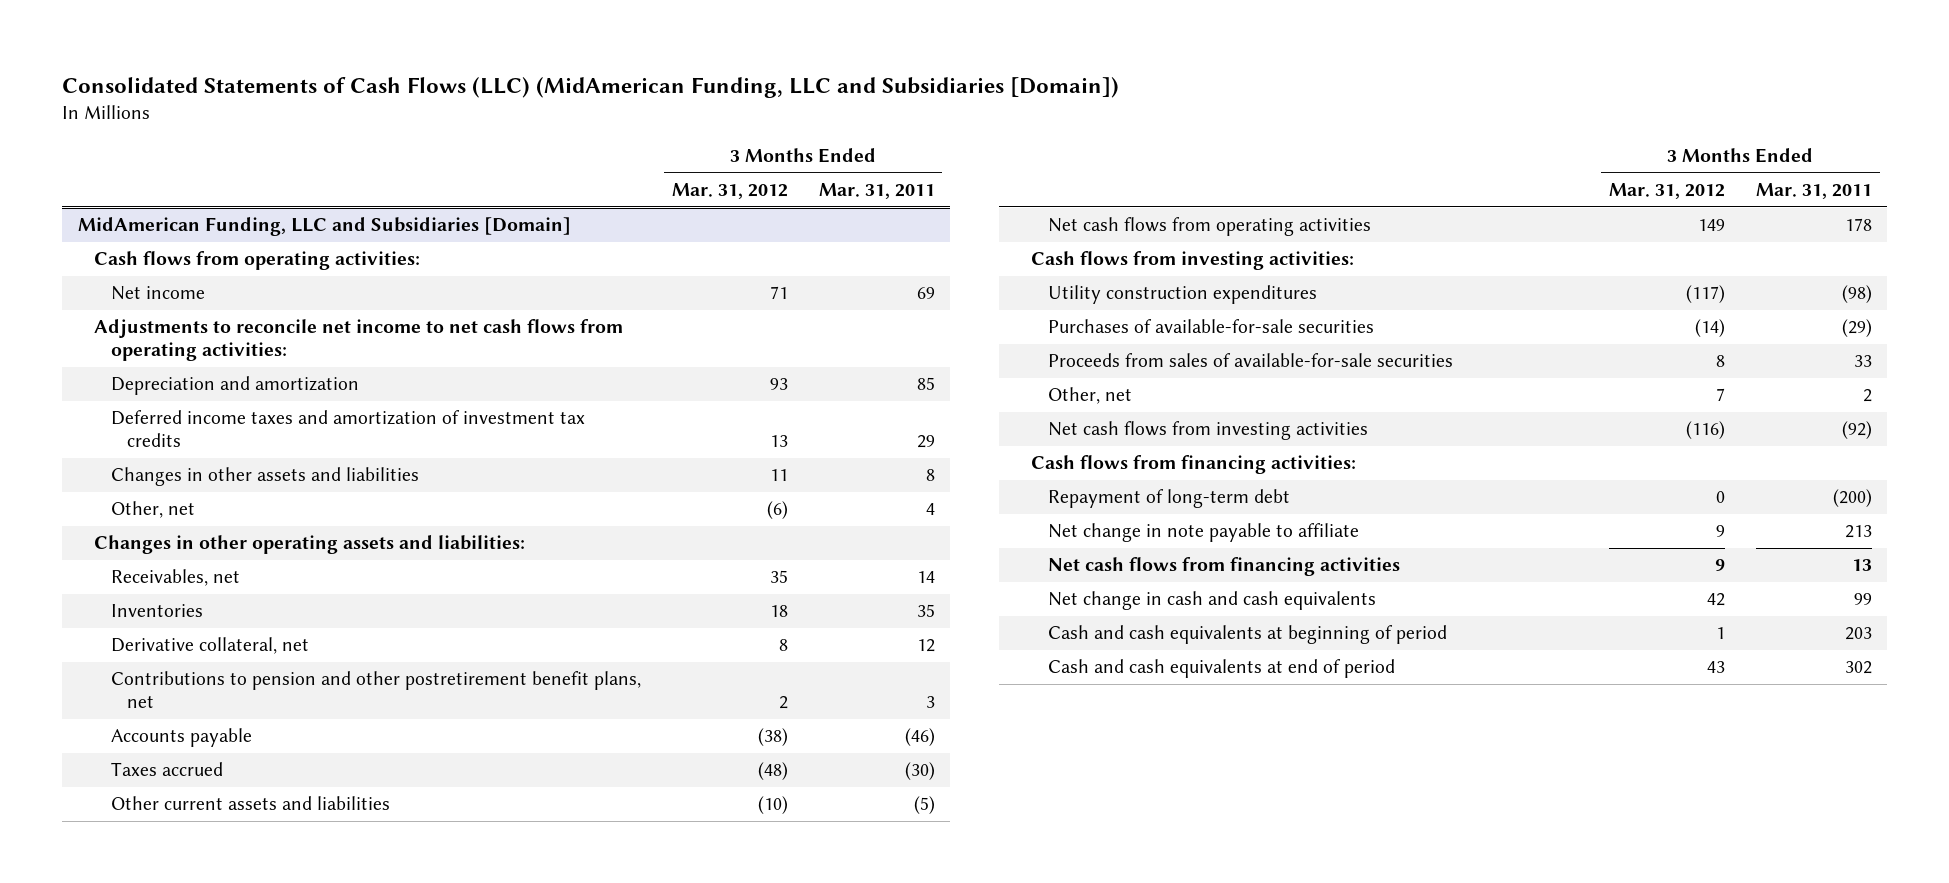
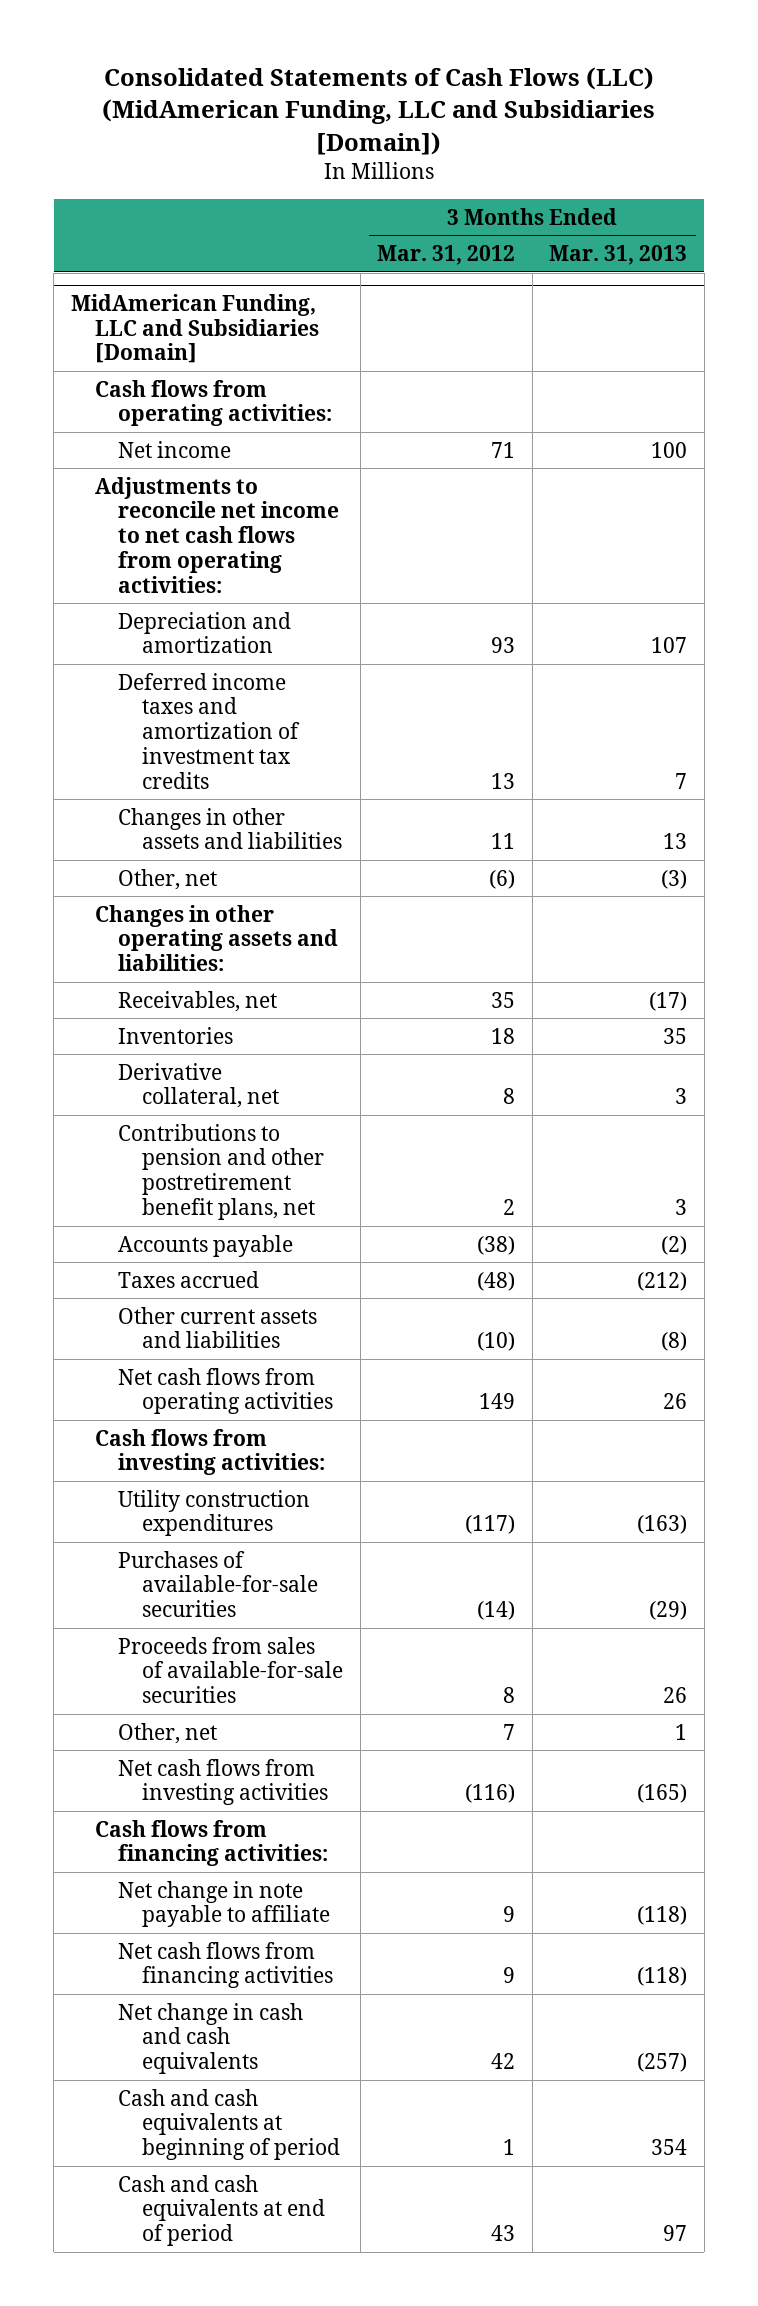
- | 3 Months Ended Mar. 31, 2012 | 3 Months Ended Mar. 31, 2011
+ | 3 Months Ended Mar. 31, 2012 | 3 Months Ended Mar. 31, 2013
@ MidAmerican Funding, LLC and Subsidiaries [Domain]
- Repayment of long-term debt | 0 | (200)

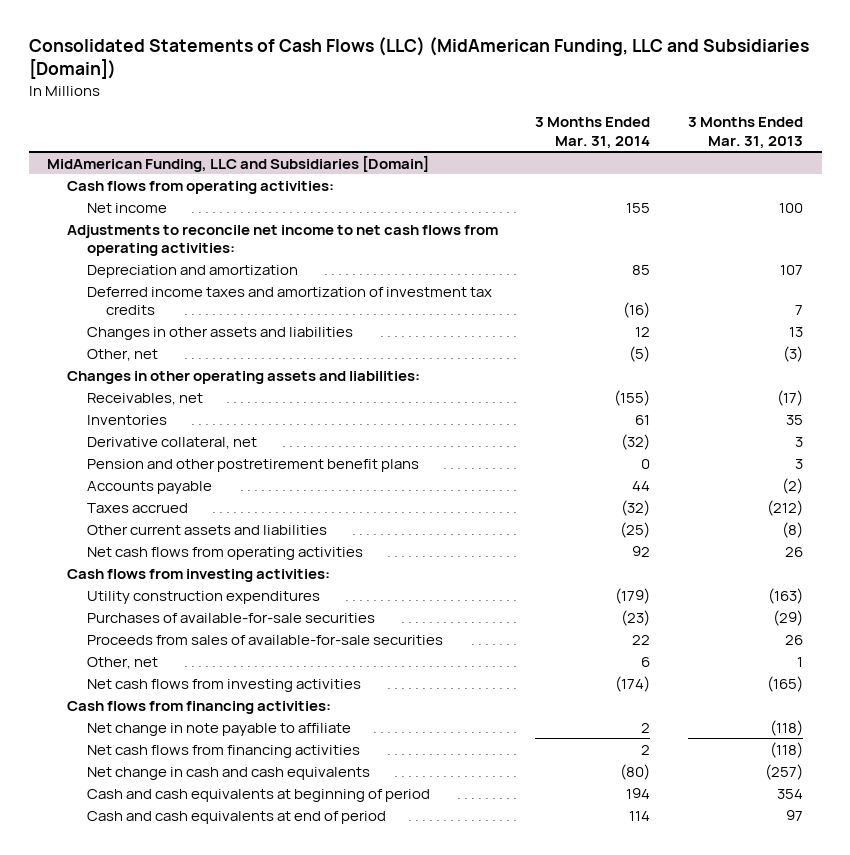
- | 3 Months Ended Mar. 31, 2012 | 3 Months Ended Mar. 31, 2013
+ | 3 Months Ended Mar. 31, 2014 | 3 Months Ended Mar. 31, 2013
@ MidAmerican Funding, LLC and Subsidiaries [Domain]
- Contributions to pension and other postretirement benefit plans, net | 2 | 3
+ Pension and other postretirement benefit plans | 0 | 3

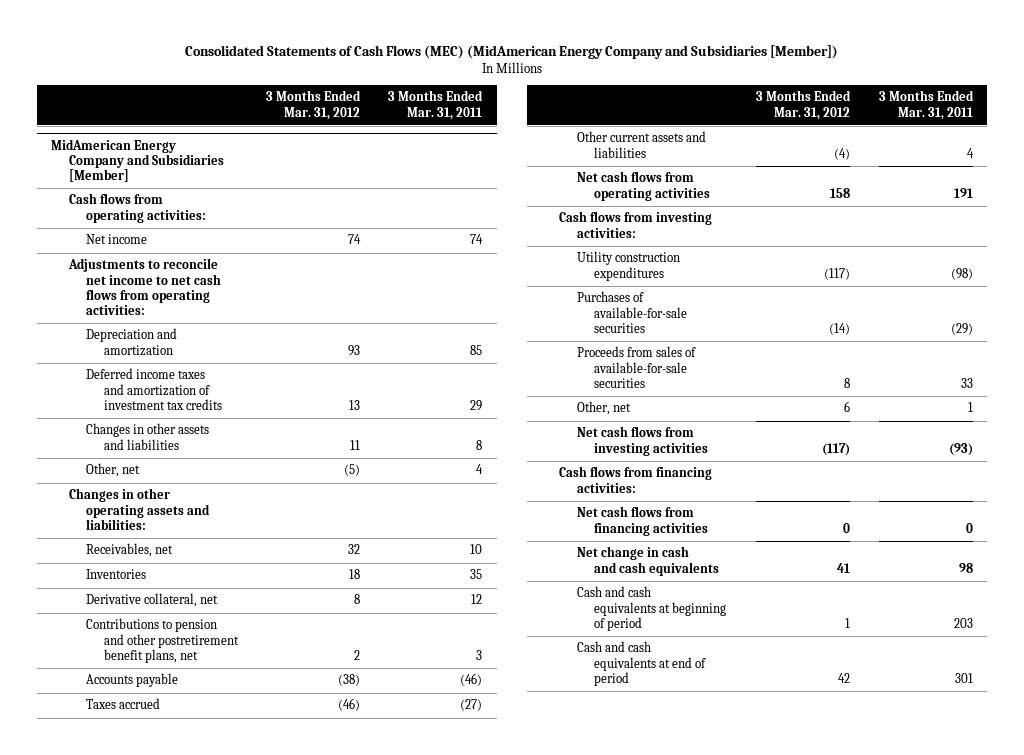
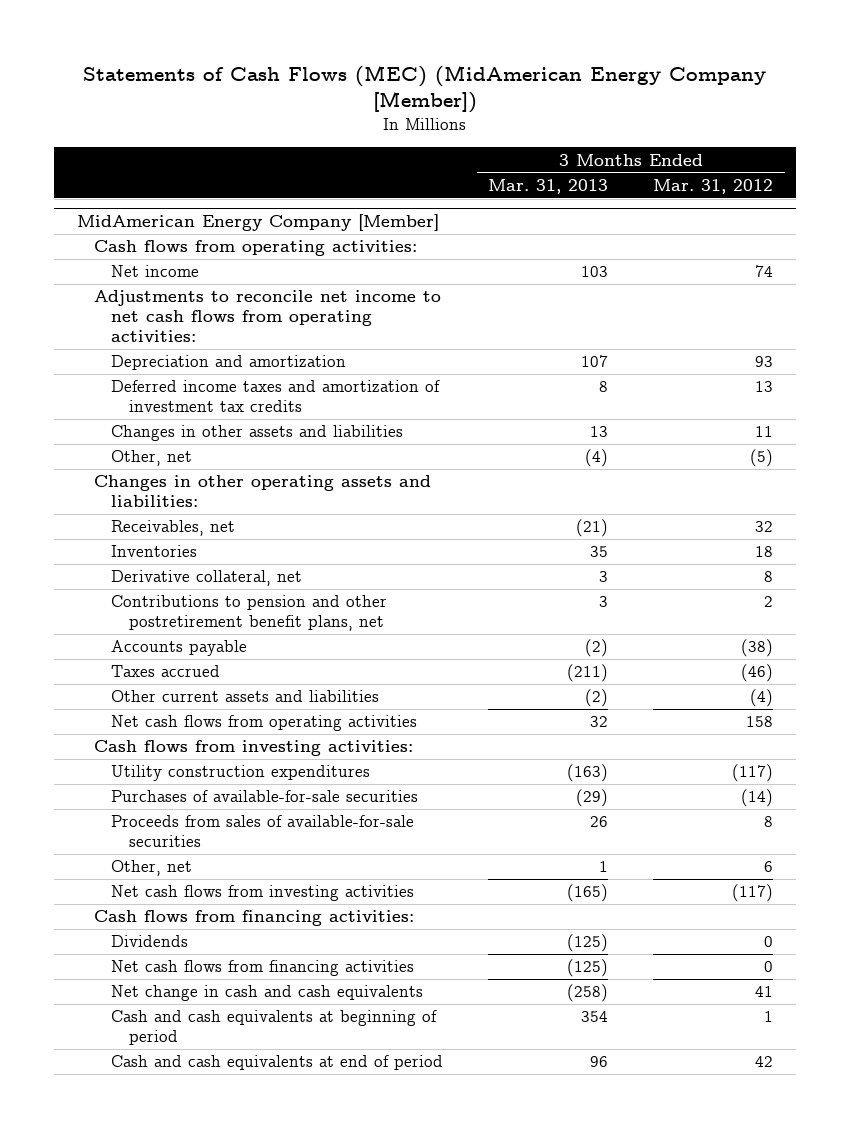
- Consolidated Statements of Cash Flows (MEC) (MidAmerican Energy Company and Subsidiaries [Member])
+ Statements of Cash Flows (MEC) (MidAmerican Energy Company [Member])
- | 3 Months Ended Mar. 31, 2012 | 3 Months Ended Mar. 31, 2011
+ | 3 Months Ended Mar. 31, 2013 | 3 Months Ended Mar. 31, 2012
- MidAmerican Energy Company and Subsidiaries [Member]
+ MidAmerican Energy Company [Member]
+ Dividends | (125) | 0

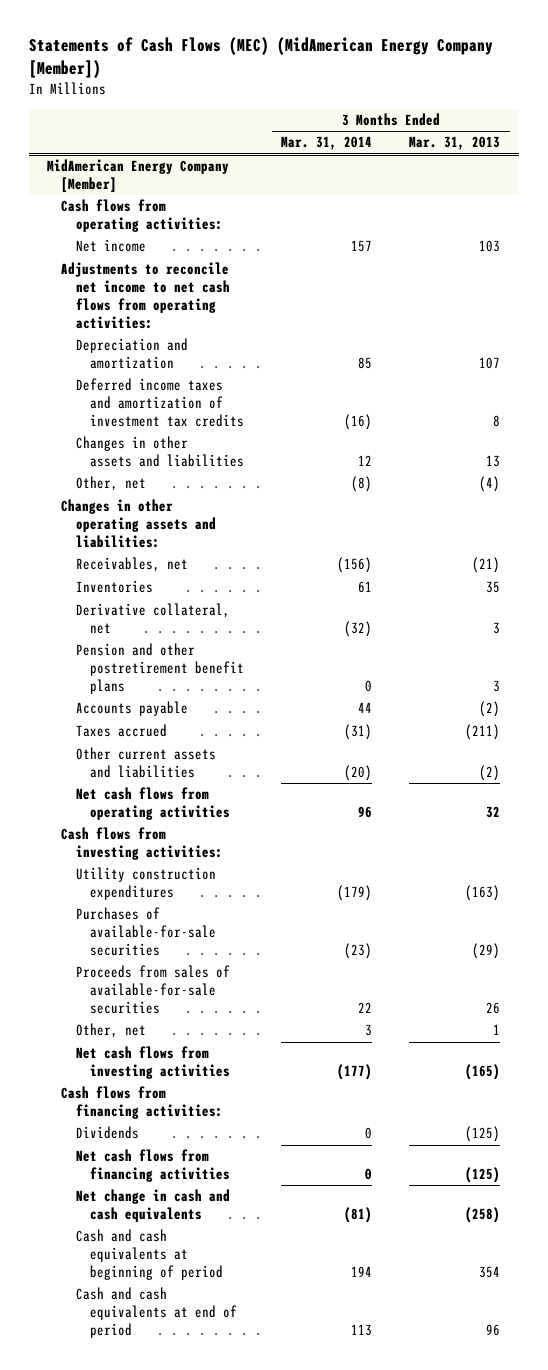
- | 3 Months Ended Mar. 31, 2013 | 3 Months Ended Mar. 31, 2012
+ | 3 Months Ended Mar. 31, 2014 | 3 Months Ended Mar. 31, 2013
@ MidAmerican Energy Company [Member]
- Contributions to pension and other postretirement benefit plans, net | 3 | 2
+ Pension and other postretirement benefit plans | 0 | 3

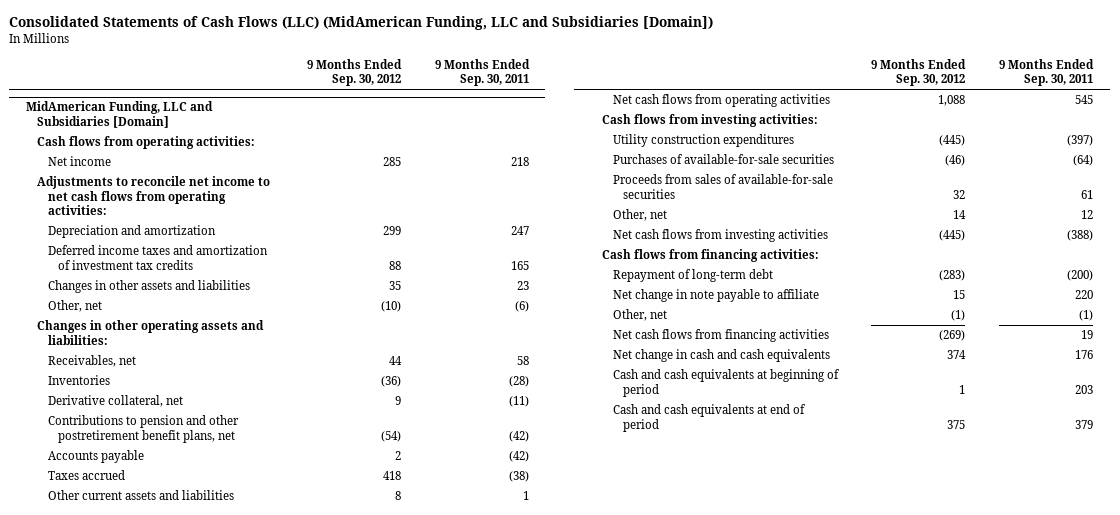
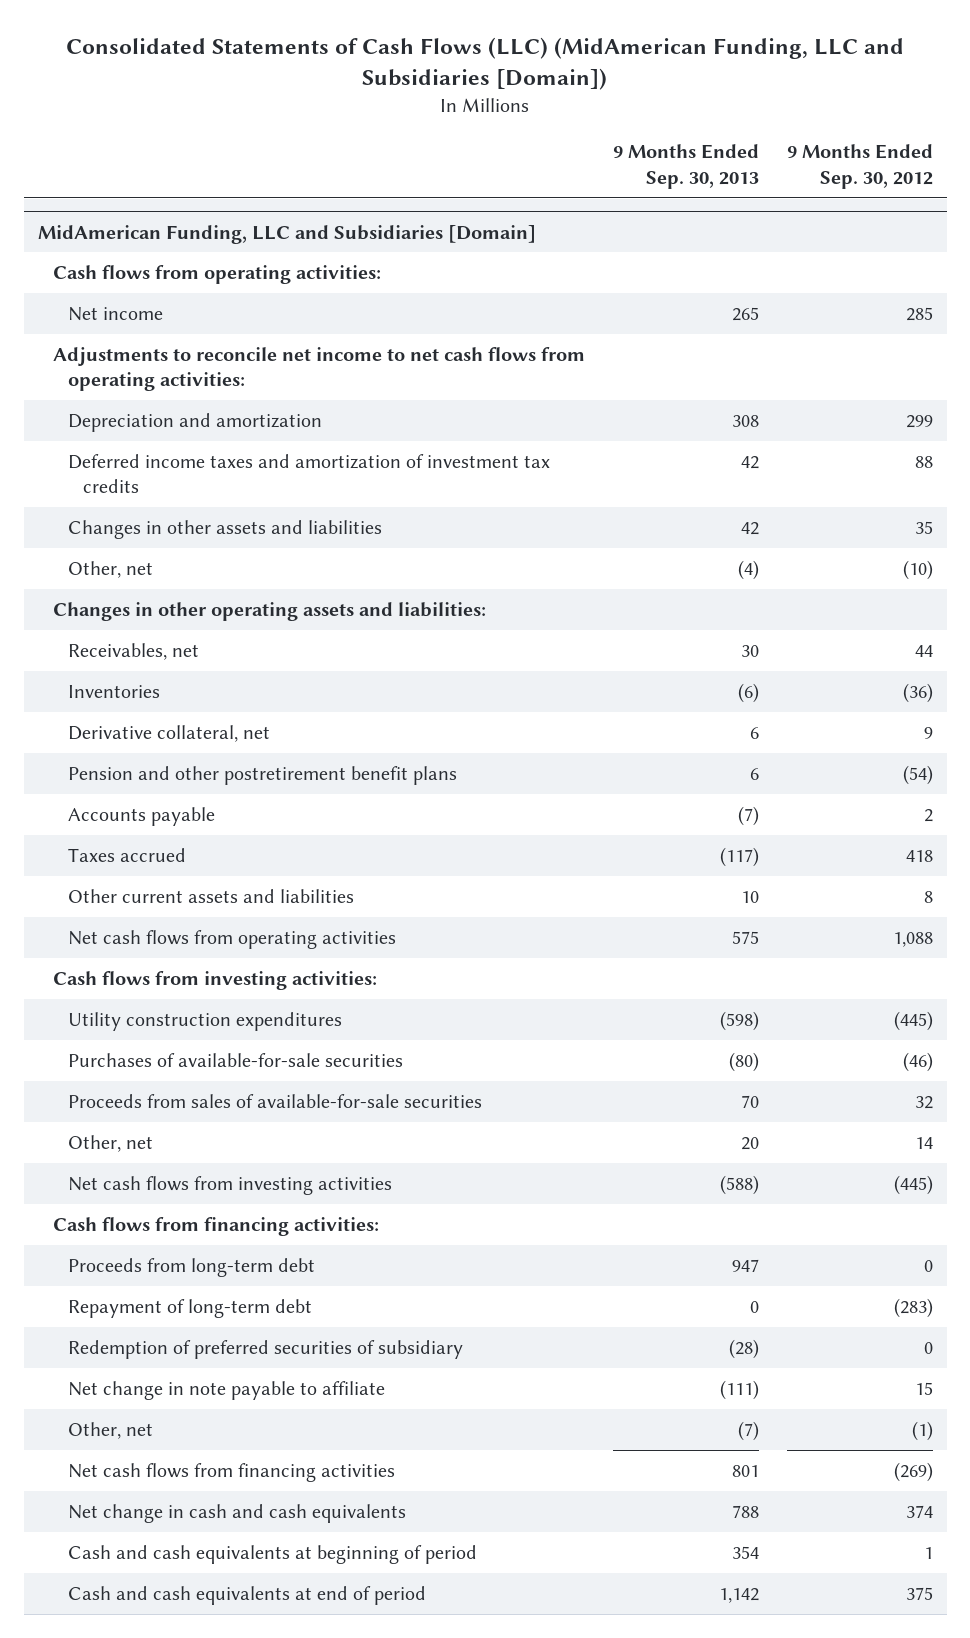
- | 9 Months Ended Sep. 30, 2012 | 9 Months Ended Sep. 30, 2011
+ | 9 Months Ended Sep. 30, 2013 | 9 Months Ended Sep. 30, 2012
@ MidAmerican Funding, LLC and Subsidiaries [Domain]
- Contributions to pension and other postretirement benefit plans, net | (54) | (42)
+ Pension and other postretirement benefit plans | 6 | (54)
+ Proceeds from long-term debt | 947 | 0
+ Redemption of preferred securities of subsidiary | (28) | 0

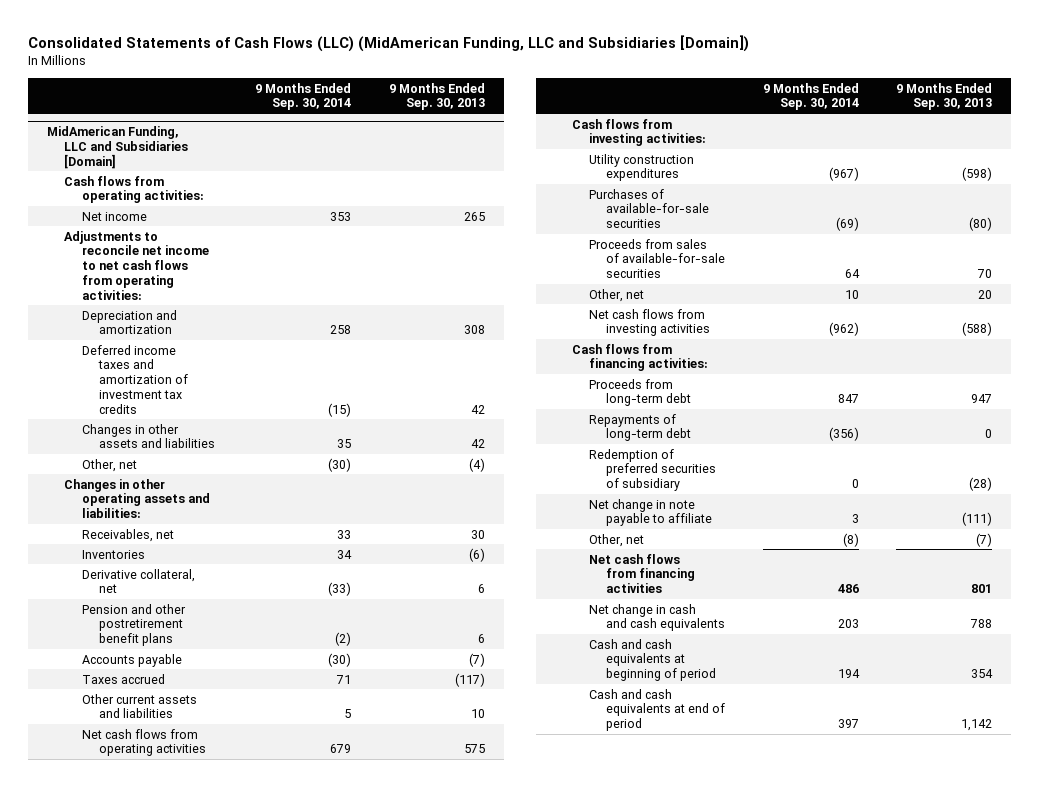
- | 9 Months Ended Sep. 30, 2013 | 9 Months Ended Sep. 30, 2012
+ | 9 Months Ended Sep. 30, 2014 | 9 Months Ended Sep. 30, 2013
@ MidAmerican Funding, LLC and Subsidiaries [Domain]
- Repayment of long-term debt | 0 | (283)
+ Repayments of long-term debt | (356) | 0

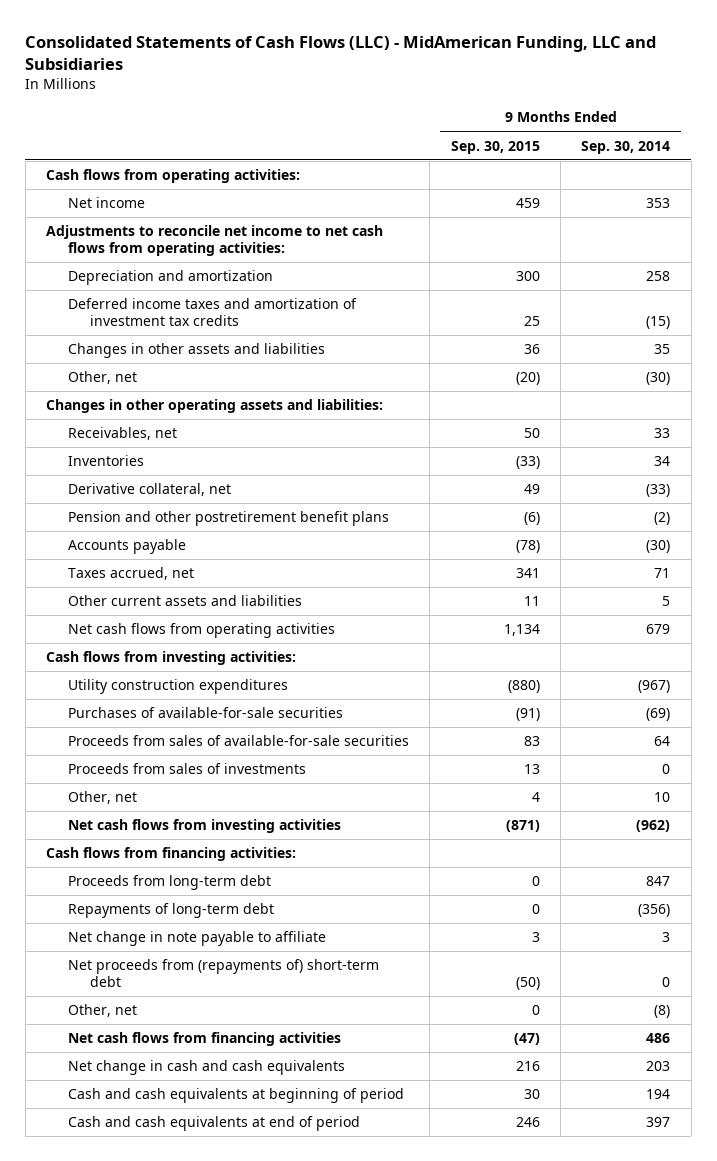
- Consolidated Statements of Cash Flows (LLC) (MidAmerican Funding, LLC and Subsidiaries [Domain])
+ Consolidated Statements of Cash Flows (LLC) - MidAmerican Funding, LLC and Subsidiaries
- | 9 Months Ended Sep. 30, 2014 | 9 Months Ended Sep. 30, 2013
+ | 9 Months Ended Sep. 30, 2015 | 9 Months Ended Sep. 30, 2014
- MidAmerican Funding, LLC and Subsidiaries [Domain]
- Taxes accrued | 71 | (117)
+ Taxes accrued, net | 341 | 71
+ Proceeds from sales of investments | 13 | 0
- Redemption of preferred securities of subsidiary | 0 | (28)
+ Net proceeds from (repayments of) short-term debt | (50) | 0

